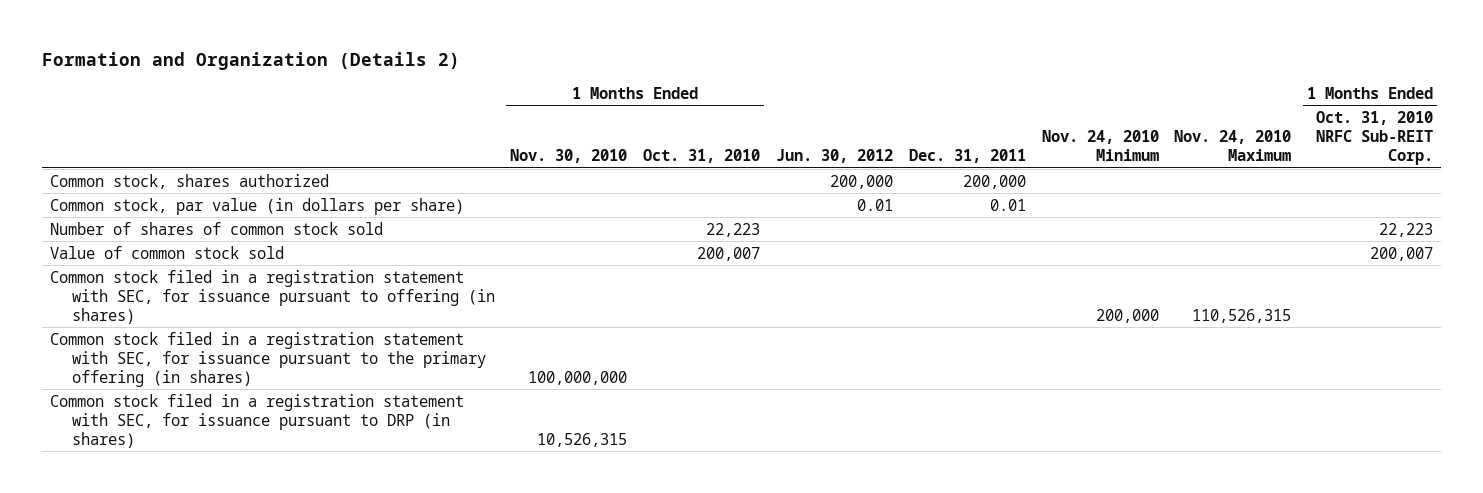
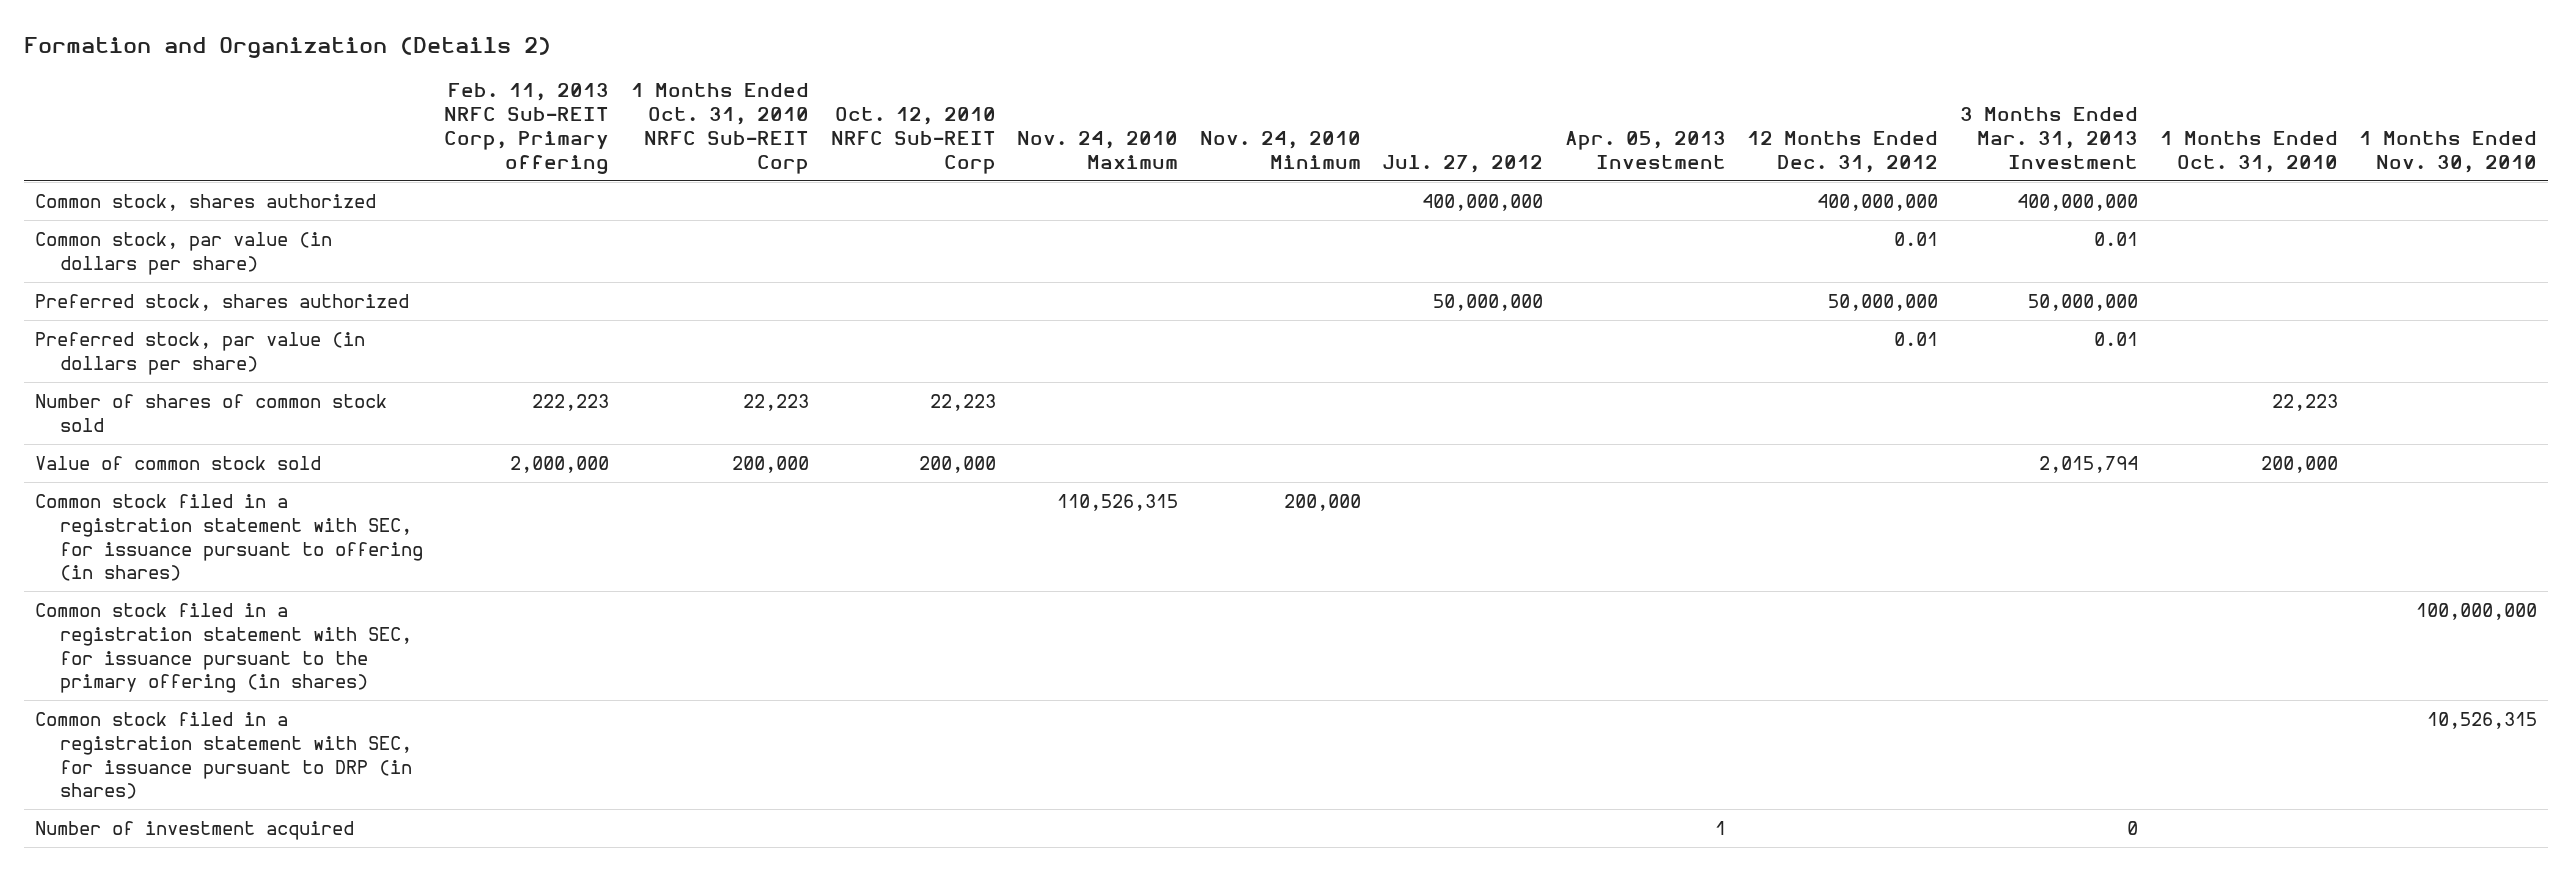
- | 1 Months Ended Nov. 30, 2010 | 1 Months Ended Oct. 31, 2010 | Jun. 30, 2012 | Dec. 31, 2011 | Nov. 24, 2010 Minimum | Nov. 24, 2010 Maximum | 1 Months Ended Oct. 31, 2010 NRFC Sub-REIT Corp.
+ | Feb. 11, 2013 NRFC Sub-REIT Corp, Primary offering | 1 Months Ended Oct. 31, 2010 NRFC Sub-REIT Corp | Oct. 12, 2010 NRFC Sub-REIT Corp | Nov. 24, 2010 Maximum | Nov. 24, 2010 Minimum | Jul. 27, 2012 | Apr. 05, 2013 Investment | 12 Months Ended Dec. 31, 2012 | 3 Months Ended Mar. 31, 2013 Investment | 1 Months Ended Oct. 31, 2010 | 1 Months Ended Nov. 30, 2010
+ Preferred stock, shares authorized | | | | | | 50,000,000 | | 50,000,000 | 50,000,000 | |
+ Preferred stock, par value (in dollars per share) | | | | | | | | 0.01 | 0.01 | |
- Value of common stock sold | | 200,007 | | | | | 200,007
+ Value of common stock sold | 2,000,000 | 200,000 | 200,000 | | | | | | 2,015,794 | 200,000 |
+ Number of investment acquired | | | | | | | 1 | | 0 | |

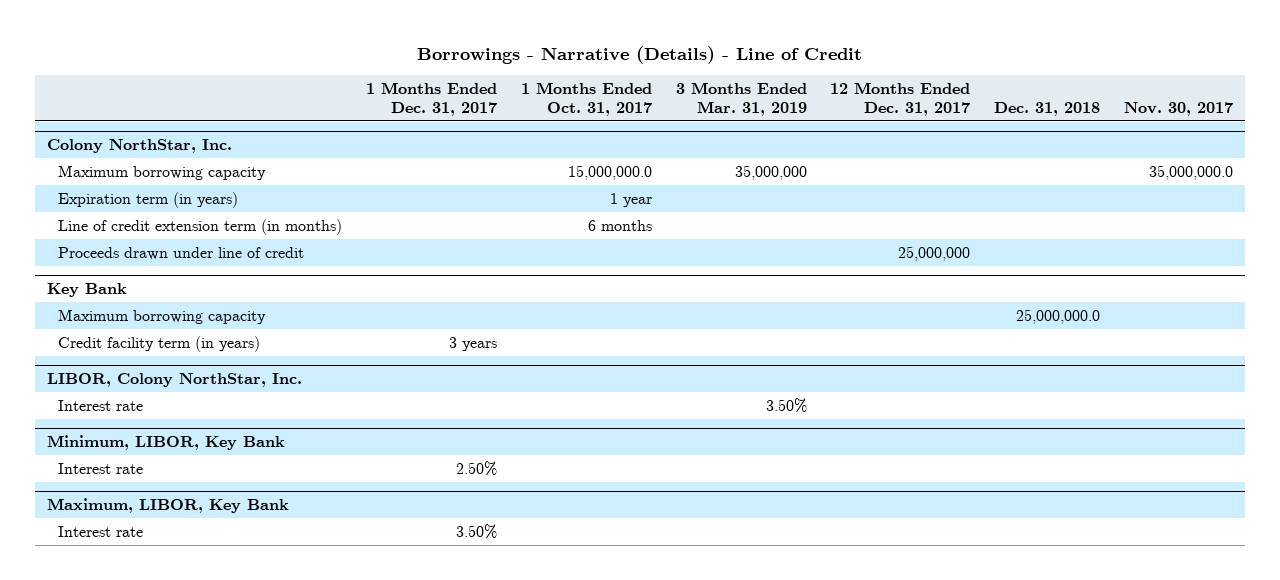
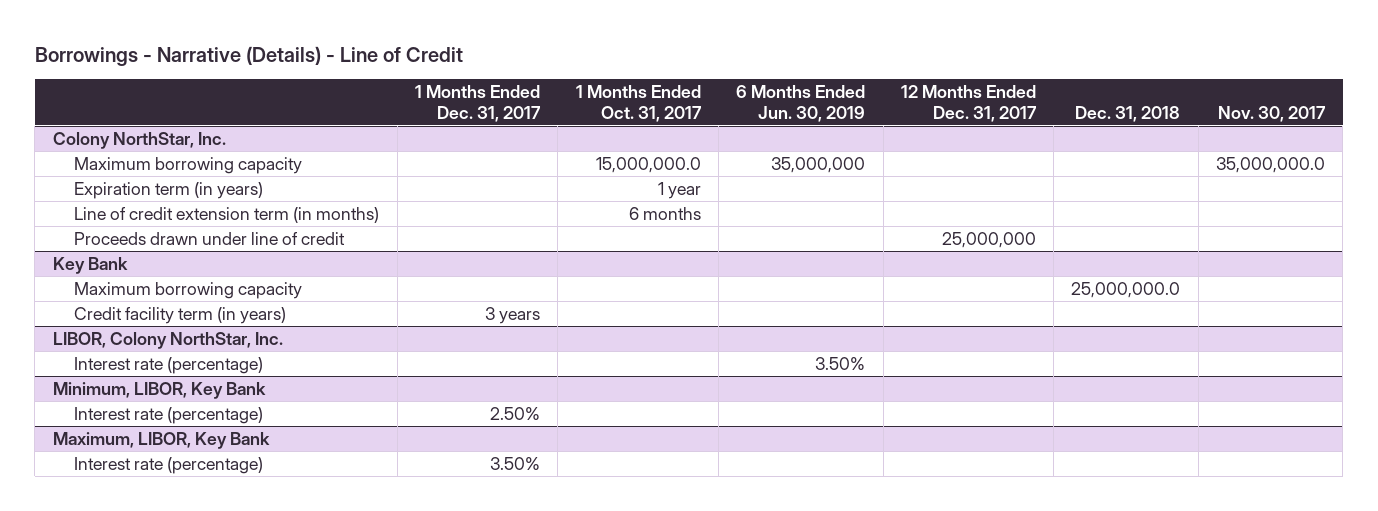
- | 1 Months Ended Dec. 31, 2017 | 1 Months Ended Oct. 31, 2017 | 3 Months Ended Mar. 31, 2019 | 12 Months Ended Dec. 31, 2017 | Dec. 31, 2018 | Nov. 30, 2017
+ | 1 Months Ended Dec. 31, 2017 | 1 Months Ended Oct. 31, 2017 | 6 Months Ended Jun. 30, 2019 | 12 Months Ended Dec. 31, 2017 | Dec. 31, 2018 | Nov. 30, 2017
@ LIBOR, Colony NorthStar, Inc.
- Interest rate | | | 3.50% | | |
+ Interest rate (percentage) | | | 3.50% | | |
@ Minimum, LIBOR, Key Bank
- Interest rate | 2.50% | | | | |
+ Interest rate (percentage) | 2.50% | | | | |
@ Maximum, LIBOR, Key Bank
- Interest rate | 3.50% | | | | |
+ Interest rate (percentage) | 3.50% | | | | |

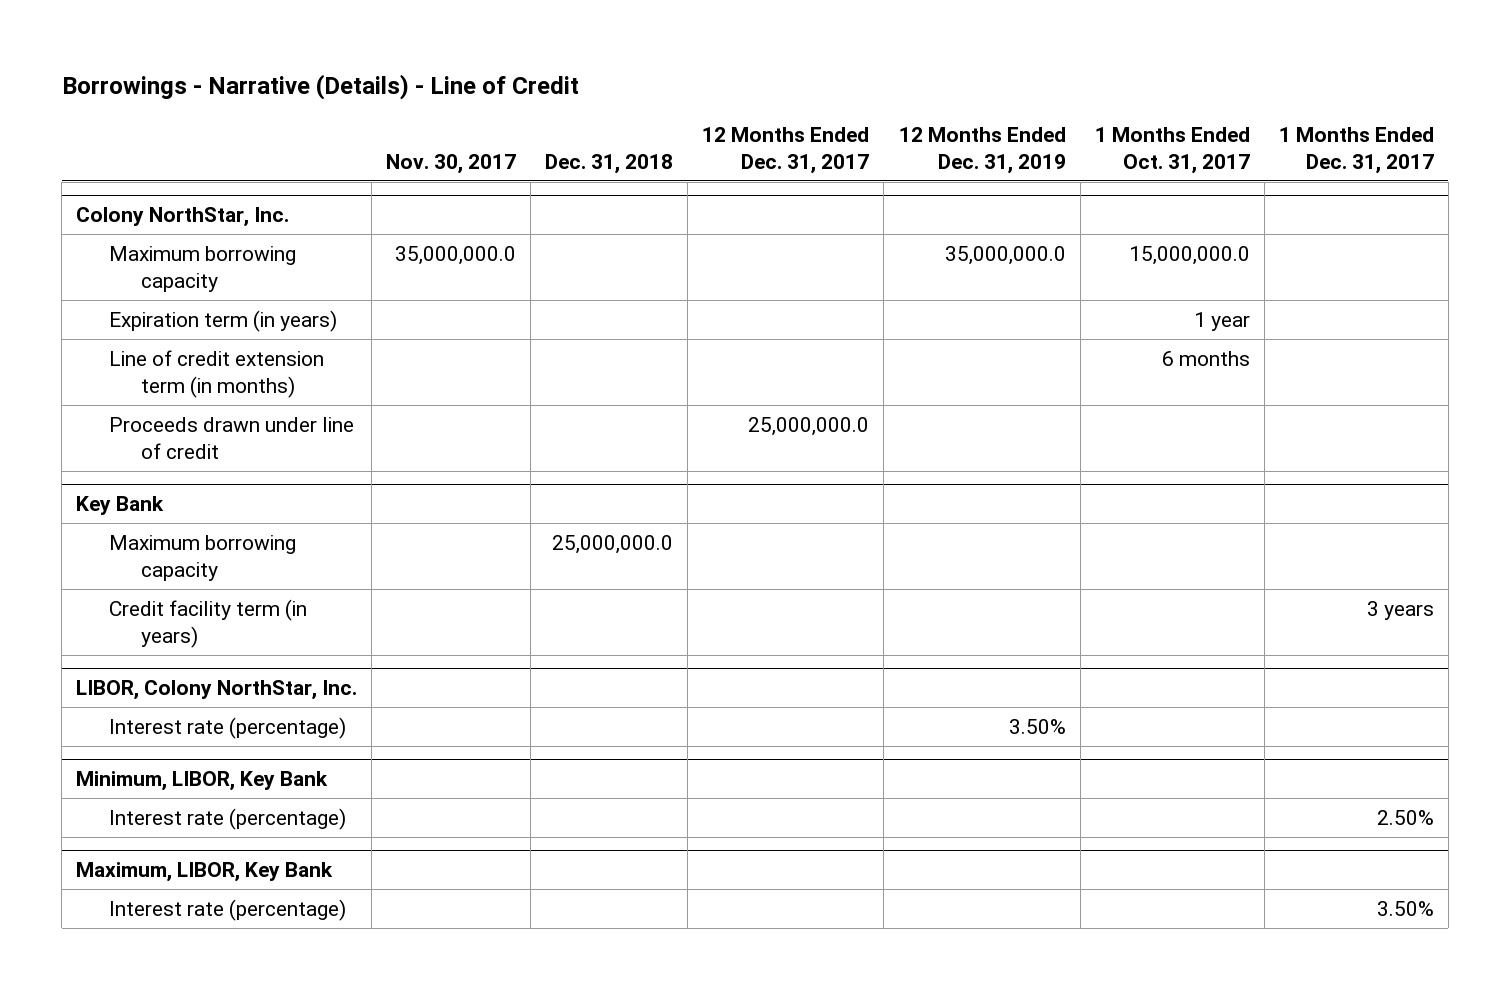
- | 1 Months Ended Dec. 31, 2017 | 1 Months Ended Oct. 31, 2017 | 6 Months Ended Jun. 30, 2019 | 12 Months Ended Dec. 31, 2017 | Dec. 31, 2018 | Nov. 30, 2017
+ | Nov. 30, 2017 | Dec. 31, 2018 | 12 Months Ended Dec. 31, 2017 | 12 Months Ended Dec. 31, 2019 | 1 Months Ended Oct. 31, 2017 | 1 Months Ended Dec. 31, 2017
@ Colony NorthStar, Inc.
- Proceeds drawn under line of credit | | | | 25,000,000 | |
+ Proceeds drawn under line of credit | | | 25,000,000.0 | | |

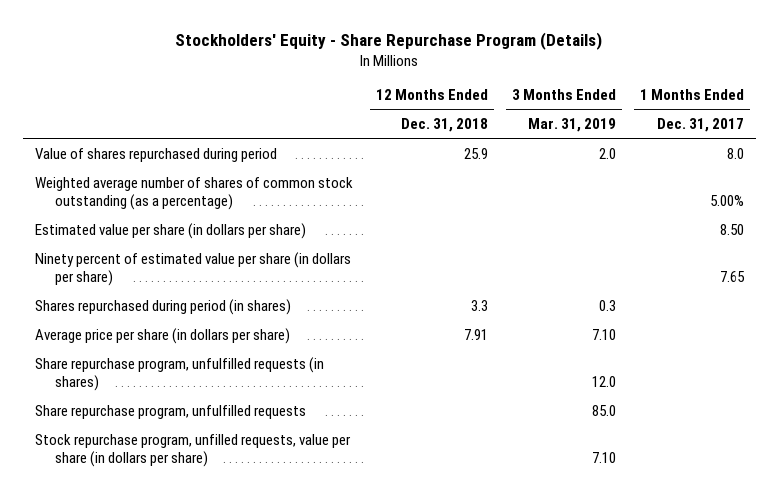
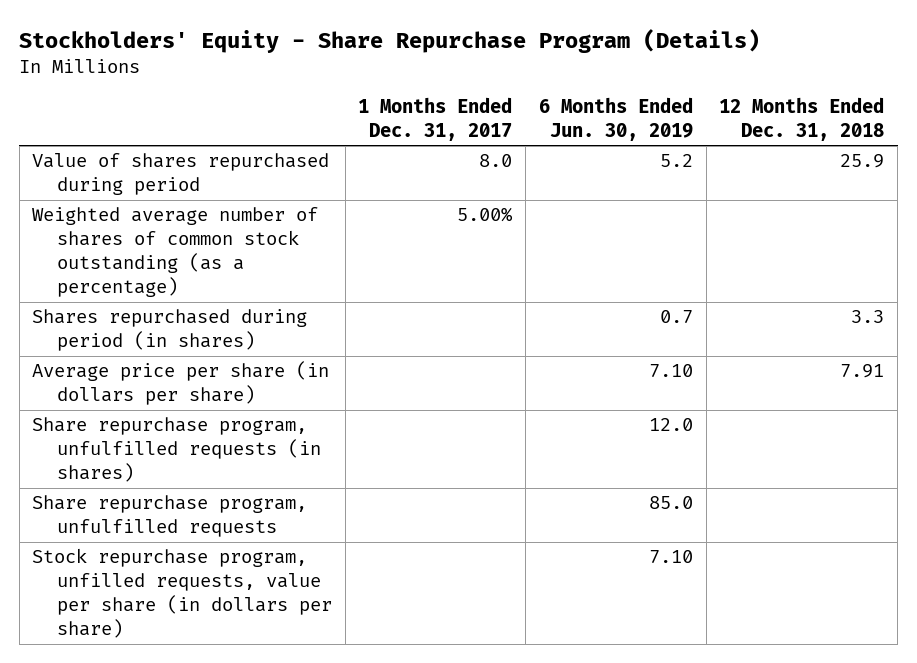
- | 12 Months Ended Dec. 31, 2018 | 3 Months Ended Mar. 31, 2019 | 1 Months Ended Dec. 31, 2017
+ | 1 Months Ended Dec. 31, 2017 | 6 Months Ended Jun. 30, 2019 | 12 Months Ended Dec. 31, 2018
- Estimated value per share (in dollars per share) | | | 8.50
- Ninety percent of estimated value per share (in dollars per share) | | | 7.65

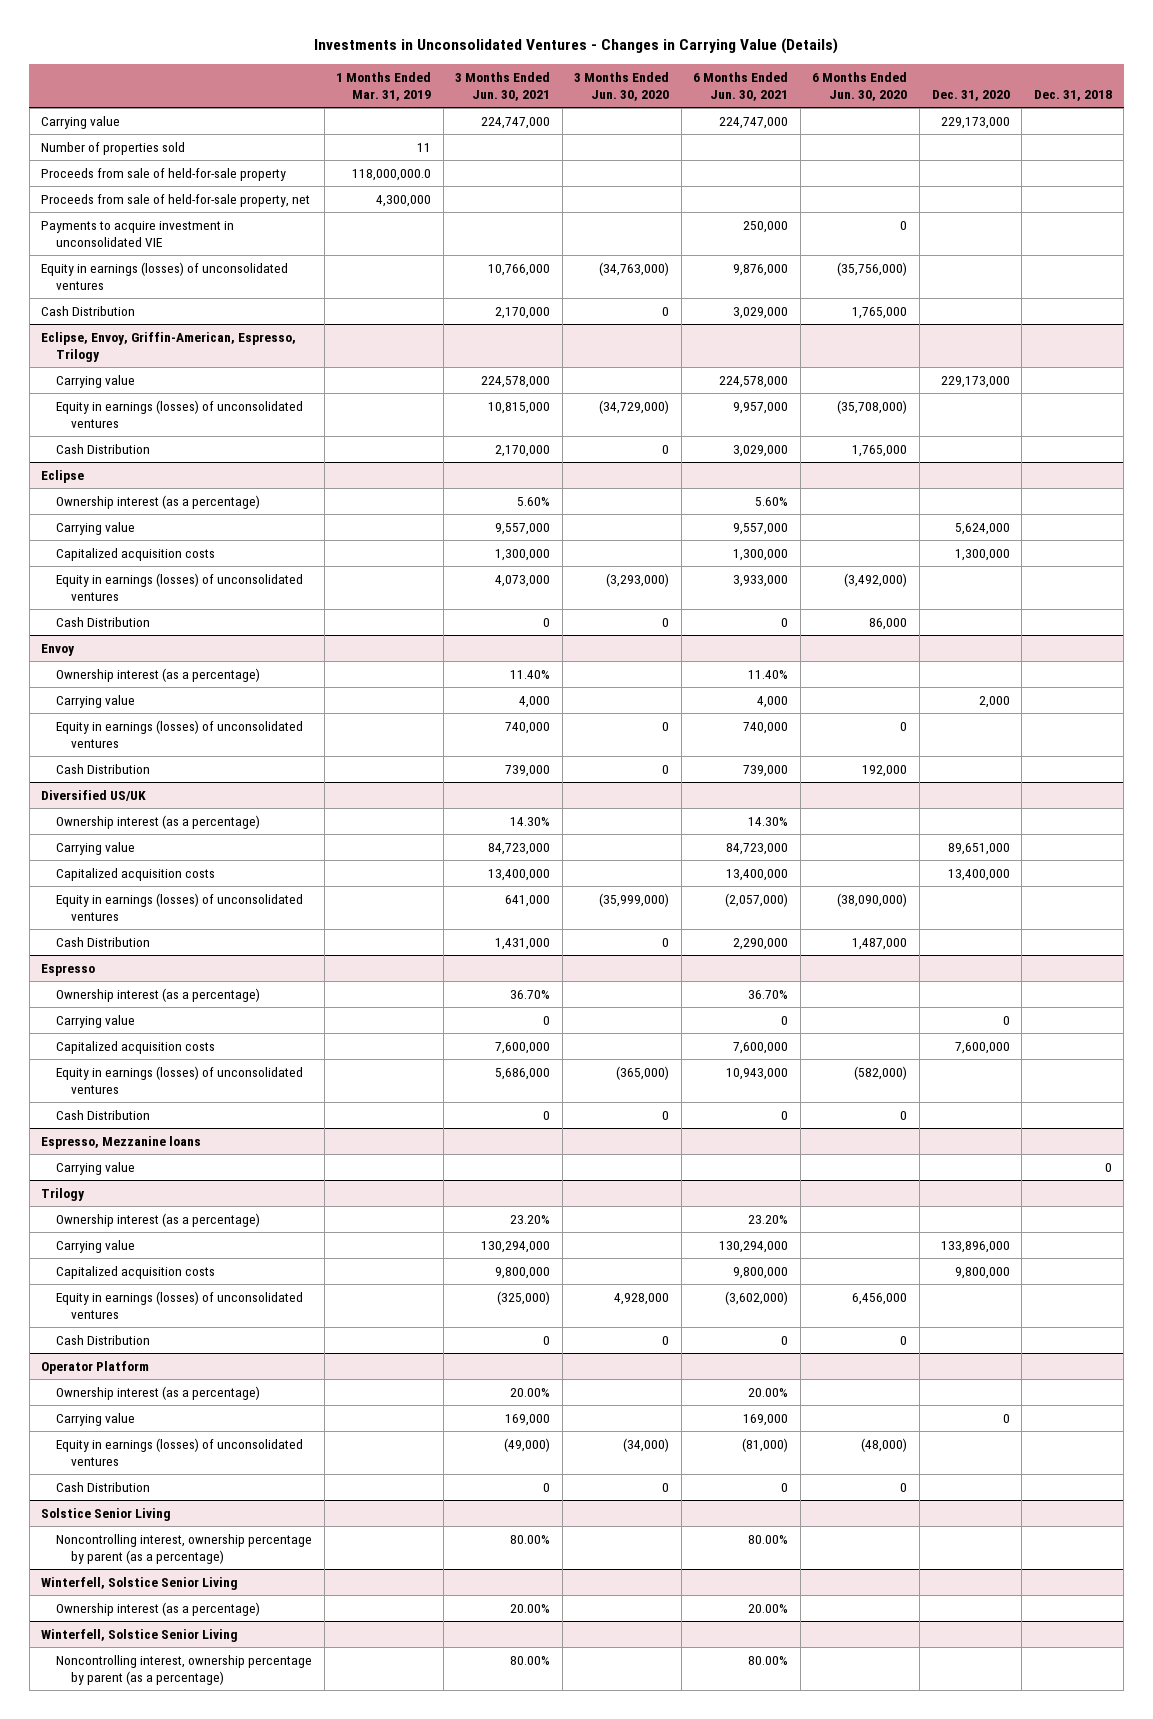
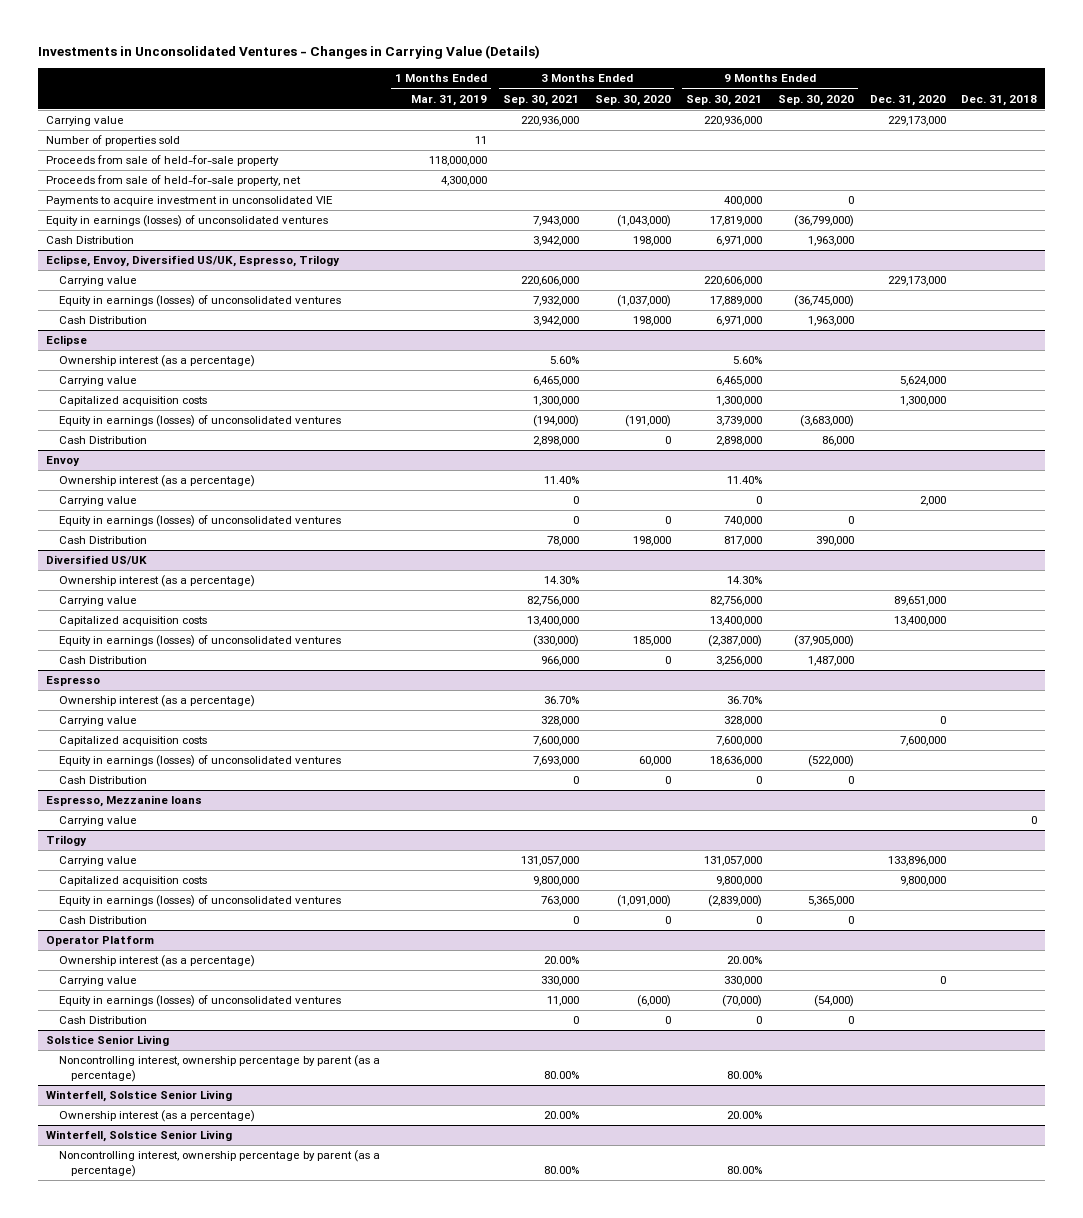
- | 1 Months Ended Mar. 31, 2019 | 3 Months Ended Jun. 30, 2021 | 3 Months Ended Jun. 30, 2020 | 6 Months Ended Jun. 30, 2021 | 6 Months Ended Jun. 30, 2020 | Dec. 31, 2020 | Dec. 31, 2018
+ | 1 Months Ended Mar. 31, 2019 | 3 Months Ended Sep. 30, 2021 | 3 Months Ended Sep. 30, 2020 | 9 Months Ended Sep. 30, 2021 | 9 Months Ended Sep. 30, 2020 | Dec. 31, 2020 | Dec. 31, 2018
- Proceeds from sale of held-for-sale property | 118,000,000.0 | | | | | |
+ Proceeds from sale of held-for-sale property | 118,000,000 | | | | | |
- Eclipse, Envoy, Griffin-American, Espresso, Trilogy
+ Eclipse, Envoy, Diversified US/UK, Espresso, Trilogy
@ Trilogy
- Ownership interest (as a percentage) | | 23.20% | | 23.20% | | |

